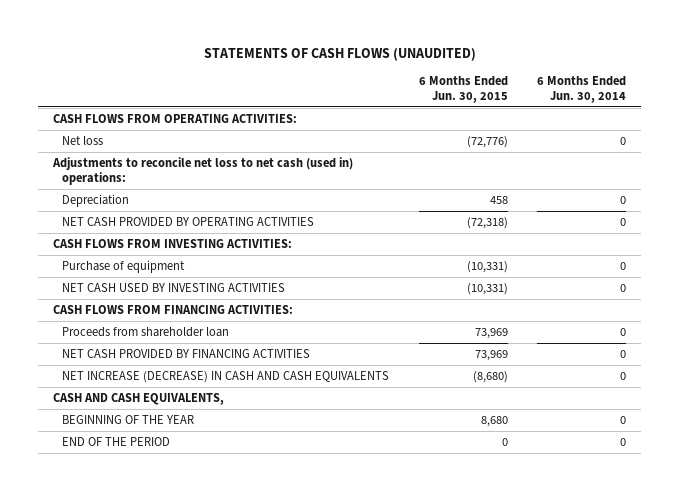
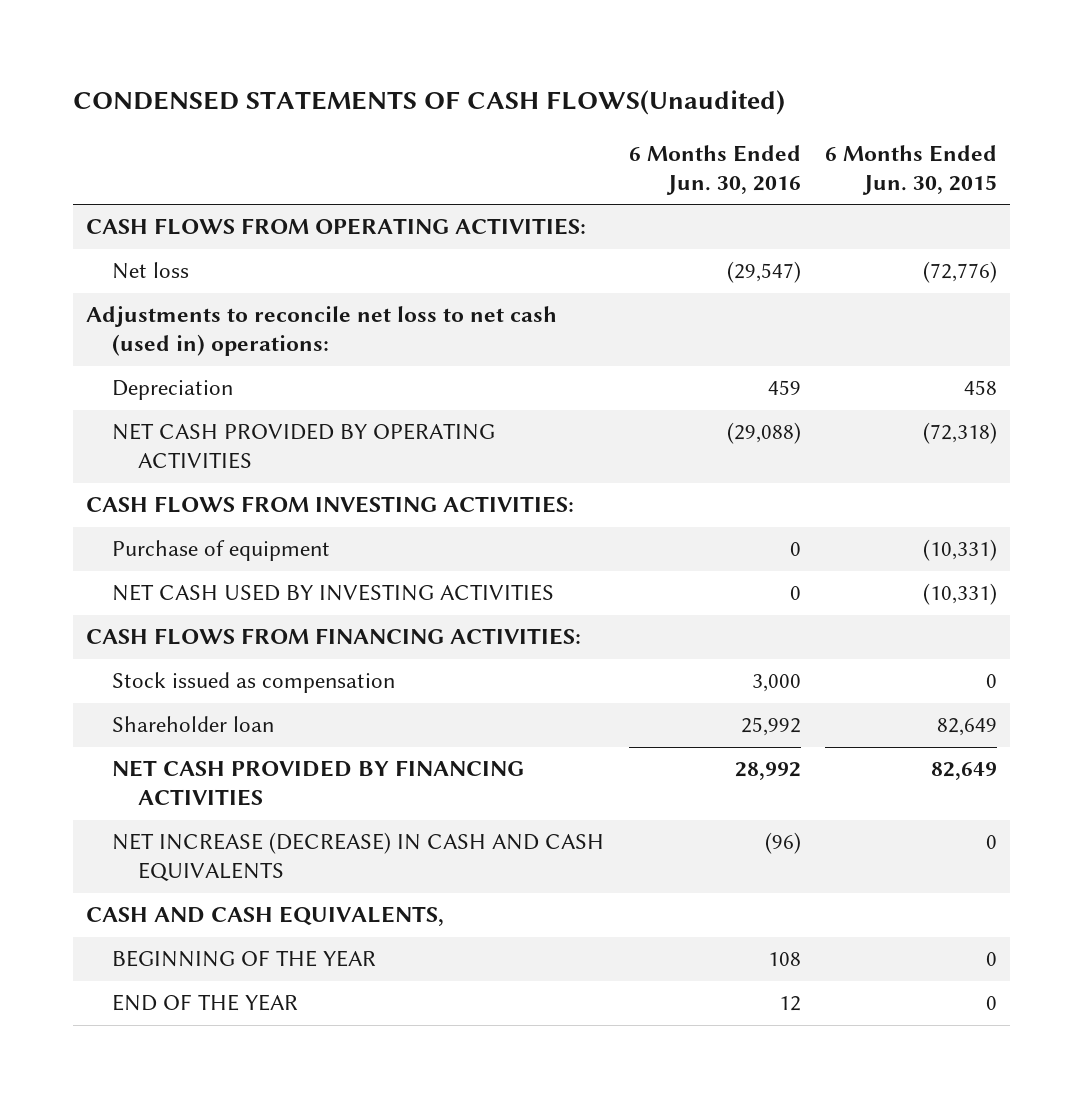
- STATEMENTS OF CASH FLOWS (UNAUDITED)
+ CONDENSED STATEMENTS OF CASH FLOWS(Unaudited)
- | 6 Months Ended Jun. 30, 2015 | 6 Months Ended Jun. 30, 2014
+ | 6 Months Ended Jun. 30, 2016 | 6 Months Ended Jun. 30, 2015
- Proceeds from shareholder loan | 73,969 | 0
- NET CASH PROVIDED BY FINANCING ACTIVITIES | 73,969 | 0
- NET INCREASE (DECREASE) IN CASH AND CASH EQUIVALENTS | (8,680) | 0
+ Stock issued as compensation | 3,000 | 0
+ Shareholder loan | 25,992 | 82,649
+ NET CASH PROVIDED BY FINANCING ACTIVITIES | 28,992 | 82,649
+ NET INCREASE (DECREASE) IN CASH AND CASH EQUIVALENTS | (96) | 0
- BEGINNING OF THE YEAR | 8,680 | 0
- END OF THE PERIOD | 0 | 0
+ BEGINNING OF THE YEAR | 108 | 0
+ END OF THE YEAR | 12 | 0

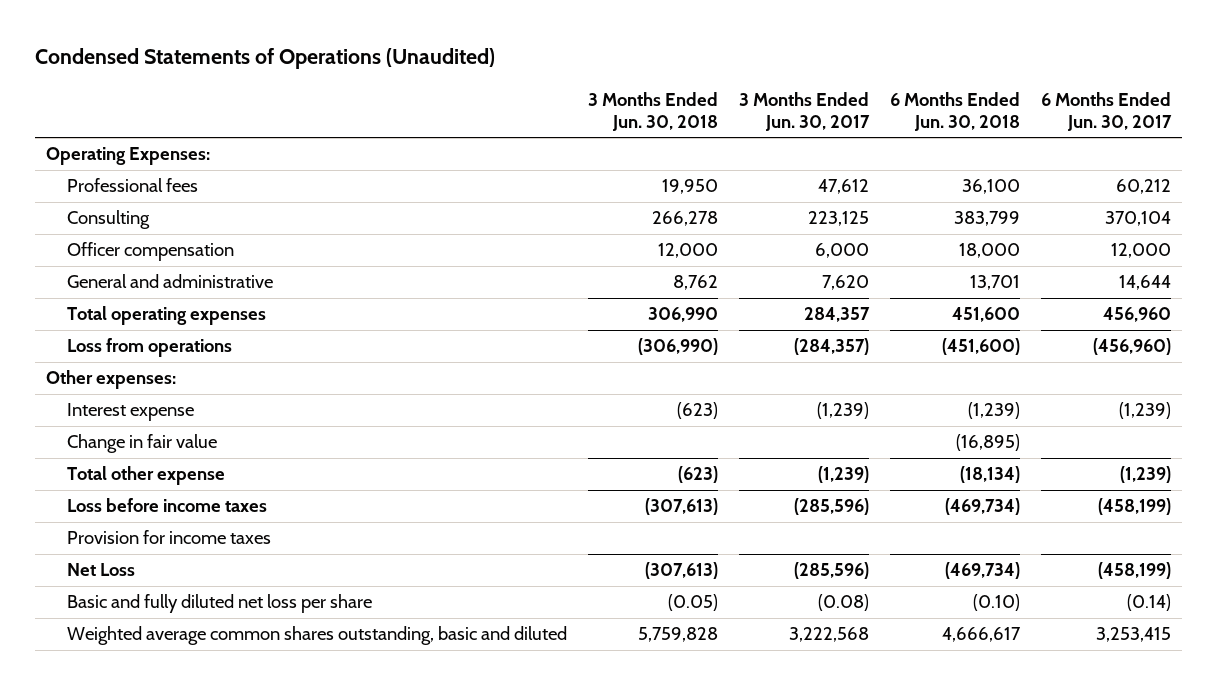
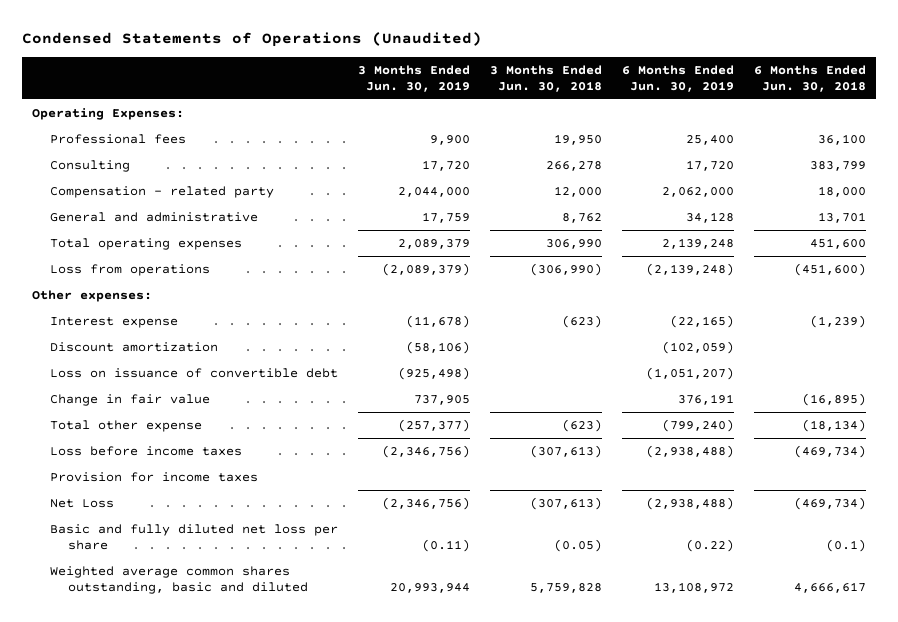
- | 3 Months Ended Jun. 30, 2018 | 3 Months Ended Jun. 30, 2017 | 6 Months Ended Jun. 30, 2018 | 6 Months Ended Jun. 30, 2017
+ | 3 Months Ended Jun. 30, 2019 | 3 Months Ended Jun. 30, 2018 | 6 Months Ended Jun. 30, 2019 | 6 Months Ended Jun. 30, 2018
- Officer compensation | 12,000 | 6,000 | 18,000 | 12,000
+ Compensation - related party | 2,044,000 | 12,000 | 2,062,000 | 18,000
+ Discount amortization | (58,106) | | (102,059) |
+ Loss on issuance of convertible debt | (925,498) | | (1,051,207) |
- Basic and fully diluted net loss per share | (0.05) | (0.08) | (0.10) | (0.14)
+ Basic and fully diluted net loss per share | (0.11) | (0.05) | (0.22) | (0.1)

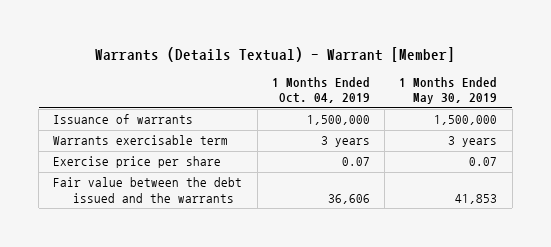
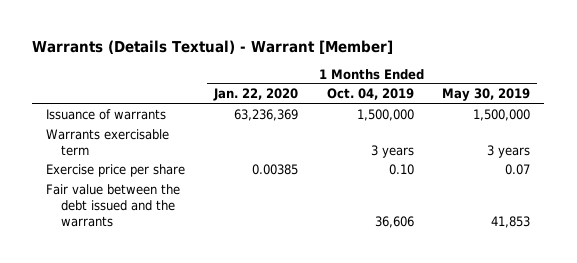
- | 1 Months Ended Oct. 04, 2019 | 1 Months Ended May 30, 2019
+ | 1 Months Ended Jan. 22, 2020 | 1 Months Ended Oct. 04, 2019 | 1 Months Ended May 30, 2019
- Exercise price per share | 0.07 | 0.07
+ Exercise price per share | 0.00385 | 0.10 | 0.07

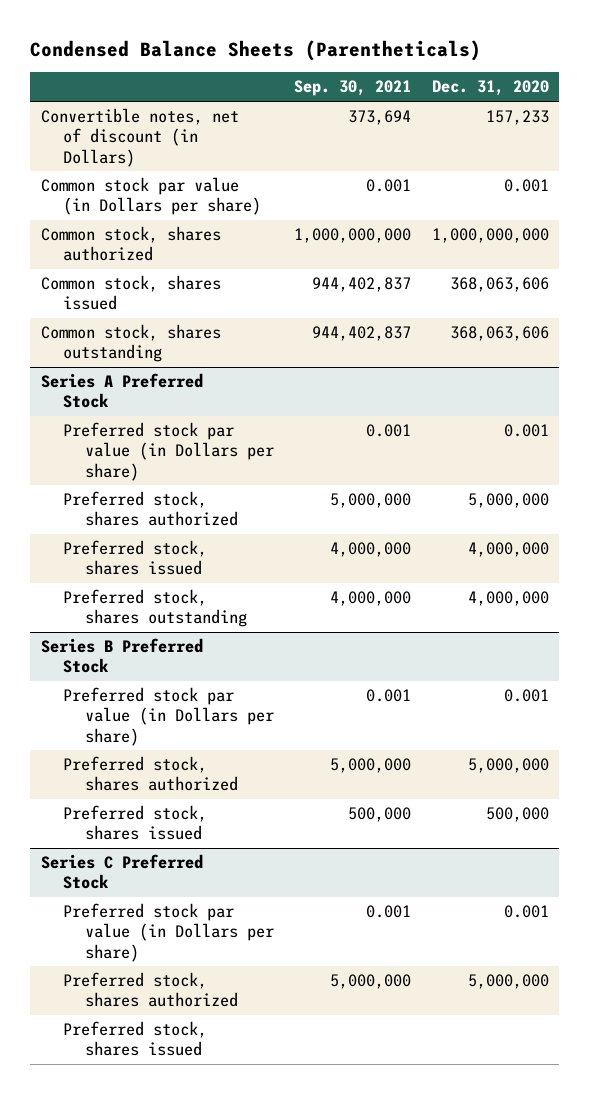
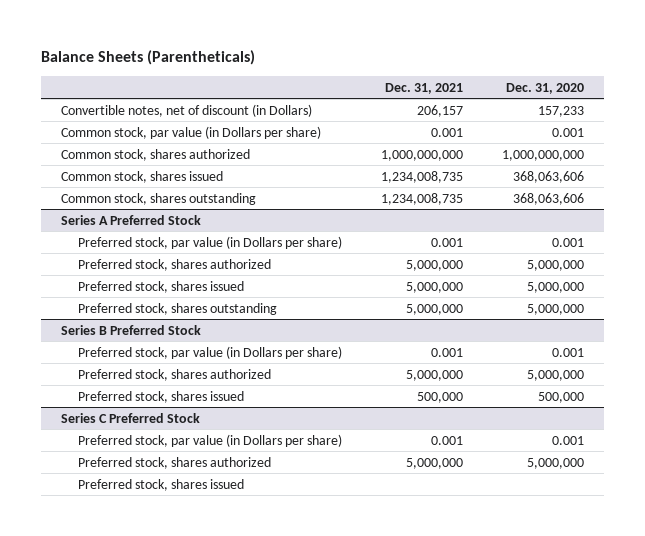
- Condensed Balance Sheets (Parentheticals)
+ Balance Sheets (Parentheticals)
- | Sep. 30, 2021 | Dec. 31, 2020
+ | Dec. 31, 2021 | Dec. 31, 2020
- Common stock par value (in Dollars per share) | 0.001 | 0.001
+ Common stock, par value (in Dollars per share) | 0.001 | 0.001
@ Series A Preferred Stock
- Preferred stock par value (in Dollars per share) | 0.001 | 0.001
+ Preferred stock, par value (in Dollars per share) | 0.001 | 0.001
- Preferred stock, shares issued | 4,000,000 | 4,000,000
- Preferred stock, shares outstanding | 4,000,000 | 4,000,000
+ Preferred stock, shares issued | 5,000,000 | 5,000,000
+ Preferred stock, shares outstanding | 5,000,000 | 5,000,000
@ Series B Preferred Stock
- Preferred stock par value (in Dollars per share) | 0.001 | 0.001
+ Preferred stock, par value (in Dollars per share) | 0.001 | 0.001
@ Series C Preferred Stock
- Preferred stock par value (in Dollars per share) | 0.001 | 0.001
+ Preferred stock, par value (in Dollars per share) | 0.001 | 0.001

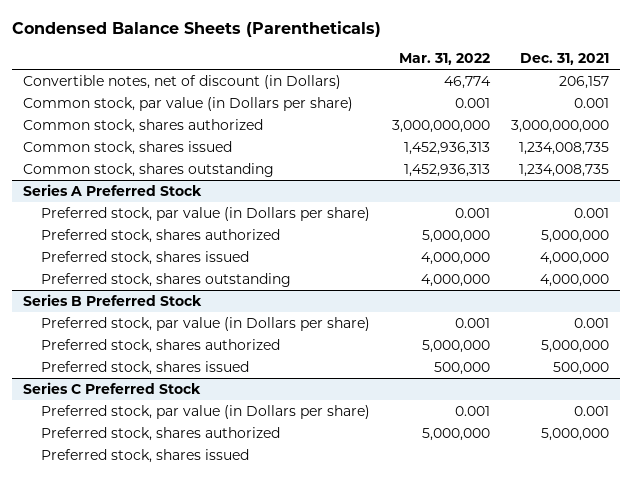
- Balance Sheets (Parentheticals)
+ Condensed Balance Sheets (Parentheticals)
- | Dec. 31, 2021 | Dec. 31, 2020
+ | Mar. 31, 2022 | Dec. 31, 2021
- Common stock, shares authorized | 1,000,000,000 | 1,000,000,000
+ Common stock, shares authorized | 3,000,000,000 | 3,000,000,000
@ Series A Preferred Stock
- Preferred stock, shares issued | 5,000,000 | 5,000,000
- Preferred stock, shares outstanding | 5,000,000 | 5,000,000
+ Preferred stock, shares issued | 4,000,000 | 4,000,000
+ Preferred stock, shares outstanding | 4,000,000 | 4,000,000

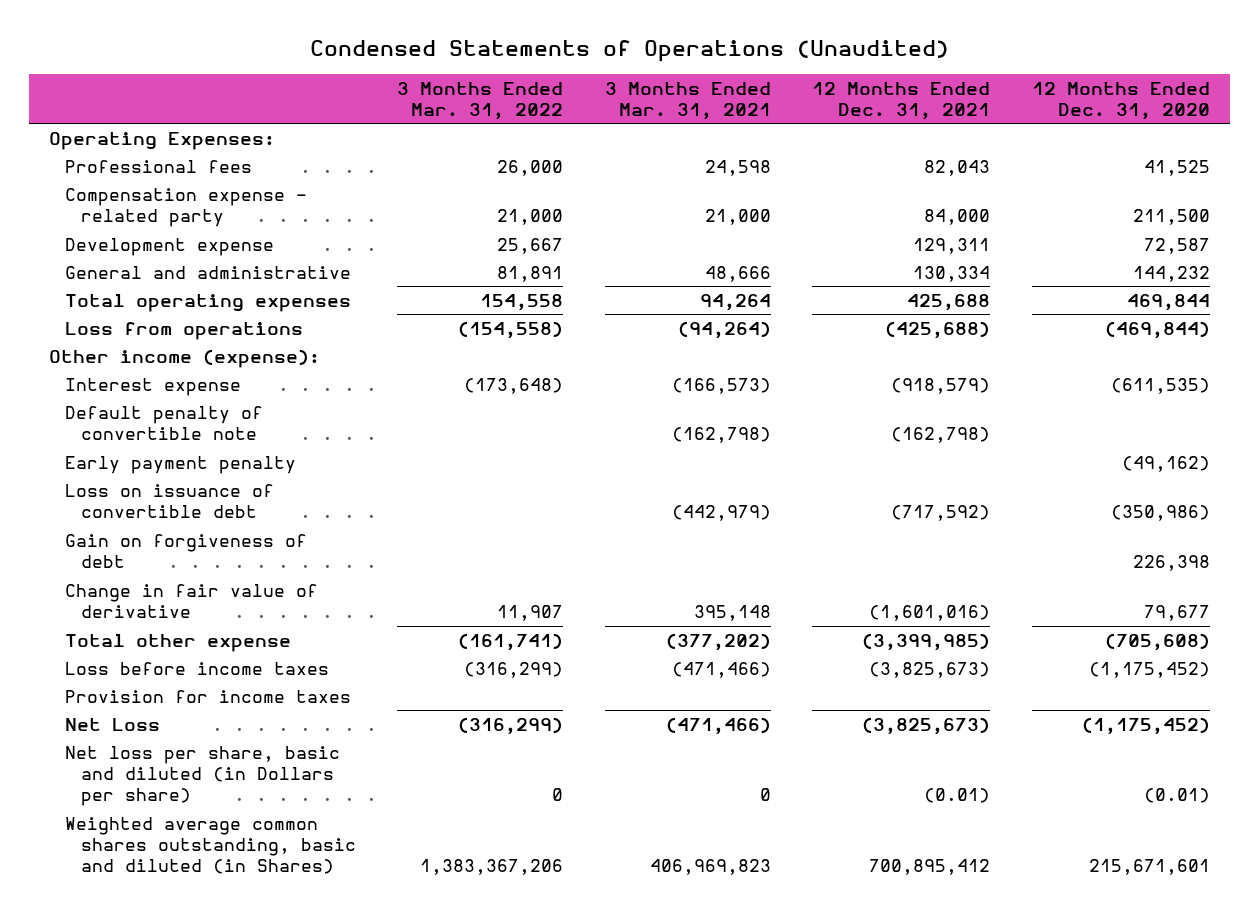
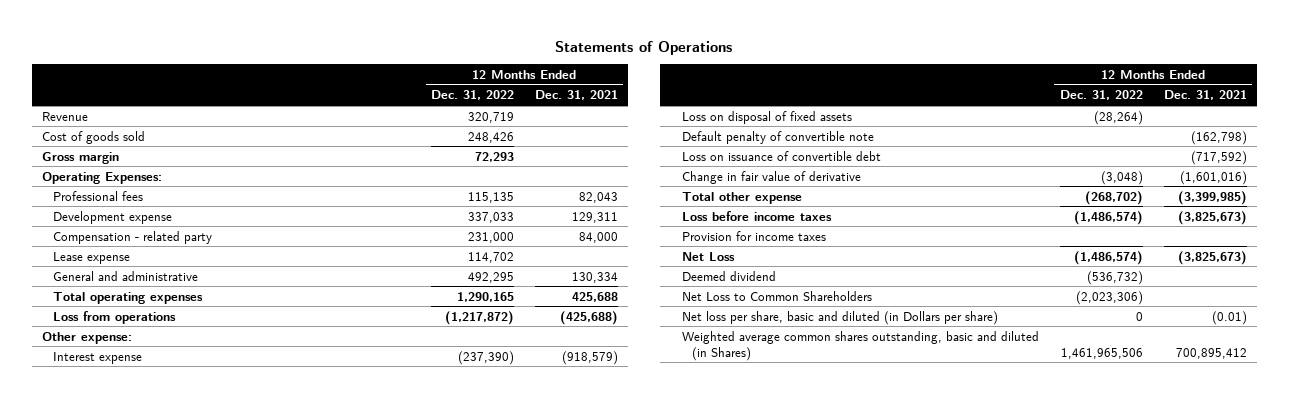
- Condensed Statements of Operations (Unaudited)
+ Statements of Operations
- | 3 Months Ended Mar. 31, 2022 | 3 Months Ended Mar. 31, 2021 | 12 Months Ended Dec. 31, 2021 | 12 Months Ended Dec. 31, 2020
+ | 12 Months Ended Dec. 31, 2022 | 12 Months Ended Dec. 31, 2021
+ Revenue | 320,719 |
+ Cost of goods sold | 248,426 |
+ Gross margin | 72,293 |
- Compensation expense - related party | 21,000 | 21,000 | 84,000 | 211,500
+ Compensation - related party | 231,000 | 84,000
+ Lease expense | 114,702 |
- Other income (expense):
+ Other expense:
+ Loss on disposal of fixed assets | (28,264) |
- Early payment penalty | | | | (49,162)
- Gain on forgiveness of debt | | | | 226,398
+ Deemed dividend | (536,732) |
+ Net Loss to Common Shareholders | (2,023,306) |

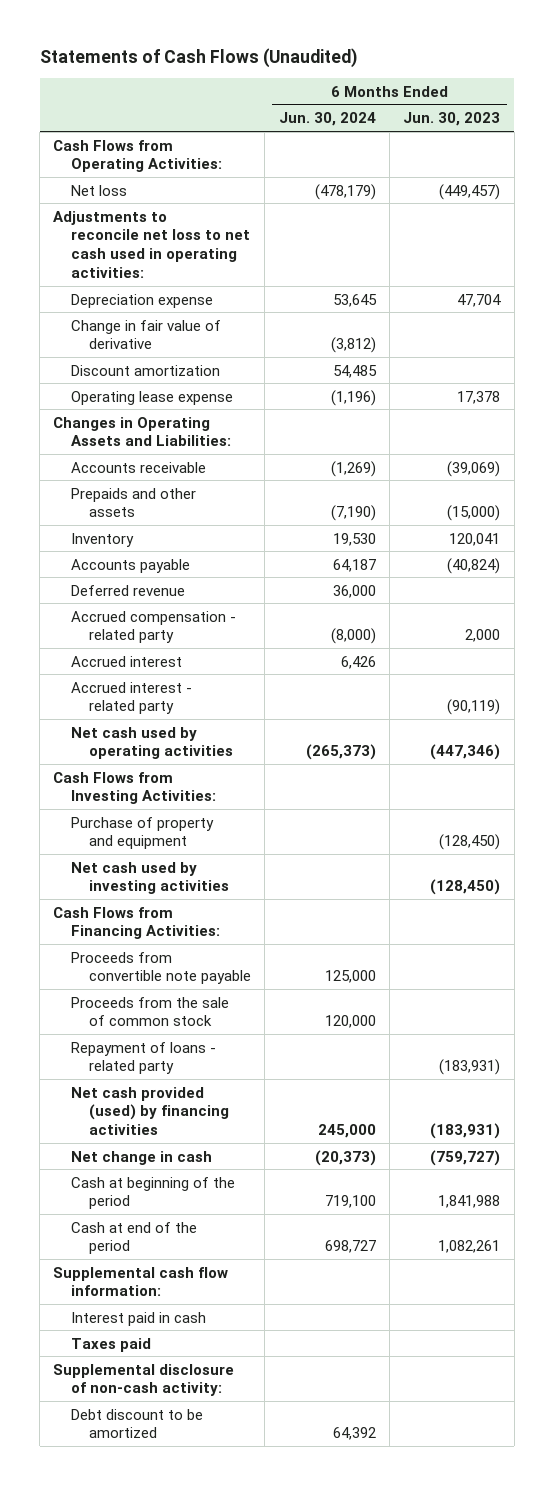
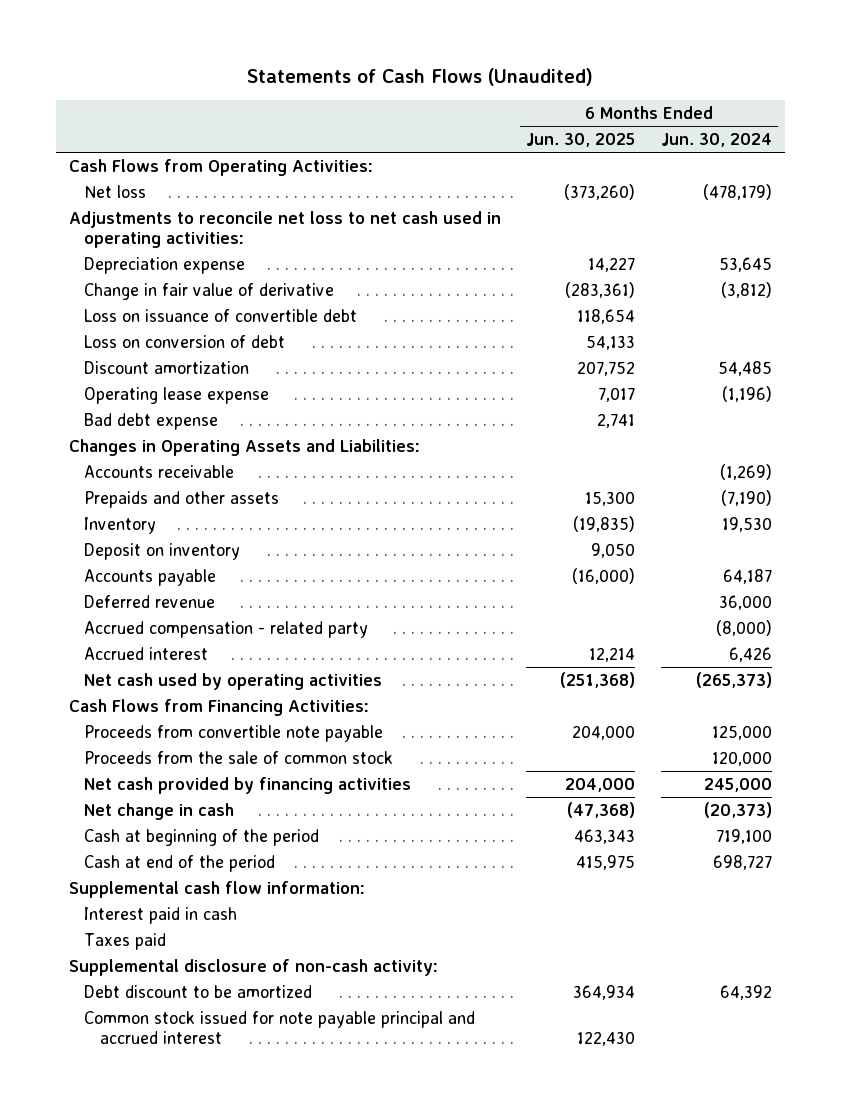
- | 6 Months Ended Jun. 30, 2024 | 6 Months Ended Jun. 30, 2023
+ | 6 Months Ended Jun. 30, 2025 | 6 Months Ended Jun. 30, 2024
+ Loss on issuance of convertible debt | 118,654 |
+ Loss on conversion of debt | 54,133 |
+ Bad debt expense | 2,741 |
+ Deposit on inventory | 9,050 |
- Accrued interest - related party | | (90,119)
- Cash Flows from Investing Activities:
- Purchase of property and equipment | | (128,450)
- Net cash used by investing activities | | (128,450)
- Repayment of loans - related party | | (183,931)
- Net cash provided (used) by financing activities | 245,000 | (183,931)
+ Net cash provided by financing activities | 204,000 | 245,000
+ Common stock issued for note payable principal and accrued interest | 122,430 |

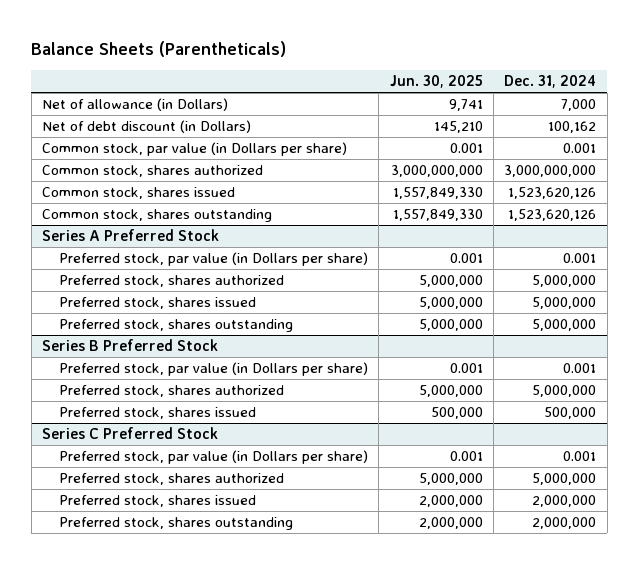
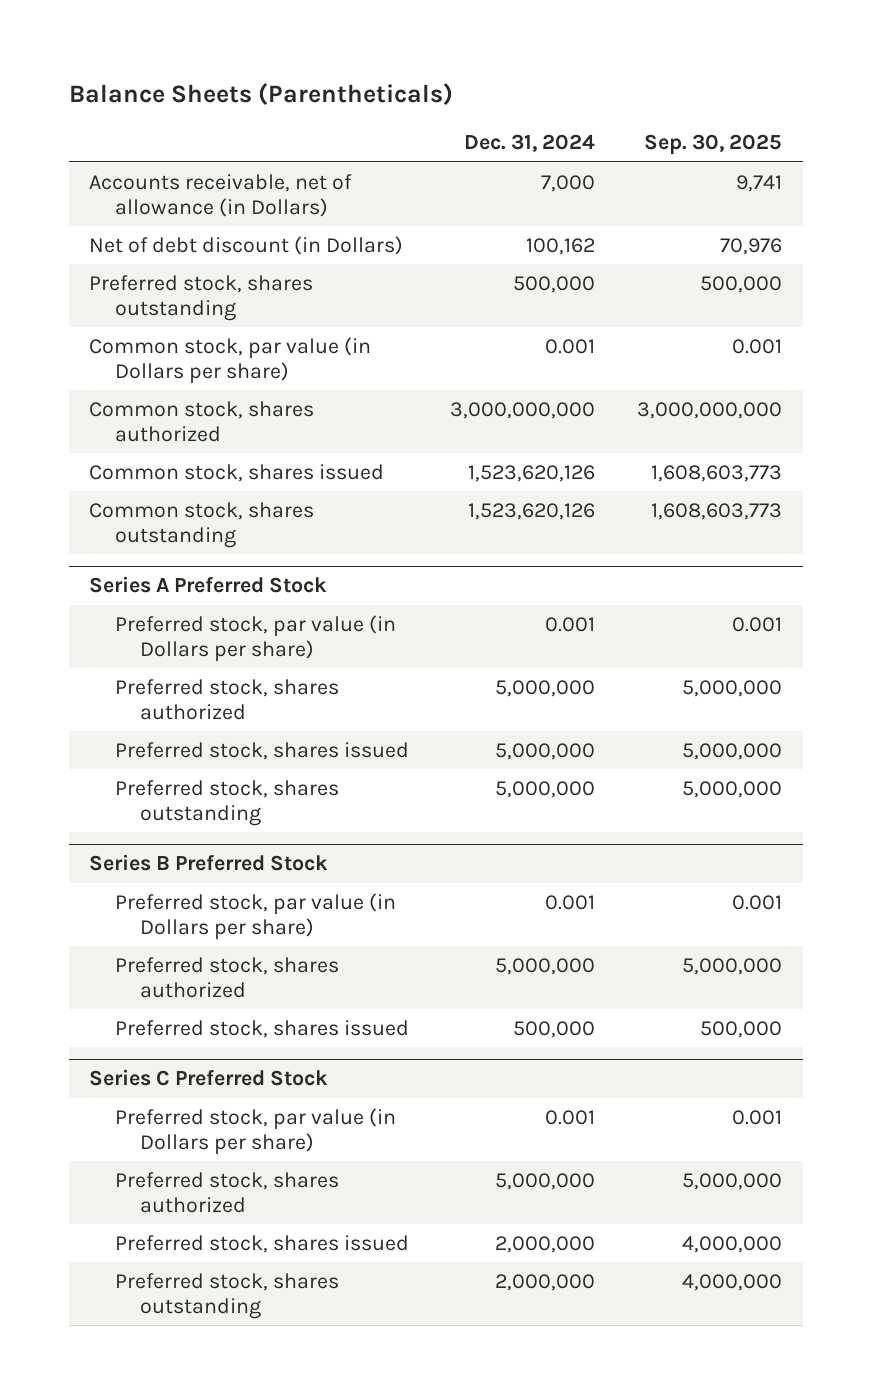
- | Jun. 30, 2025 | Dec. 31, 2024
+ | Dec. 31, 2024 | Sep. 30, 2025
- Net of allowance (in Dollars) | 9,741 | 7,000
+ Accounts receivable, net of allowance (in Dollars) | 7,000 | 9,741
+ Preferred stock, shares outstanding | 500,000 | 500,000

